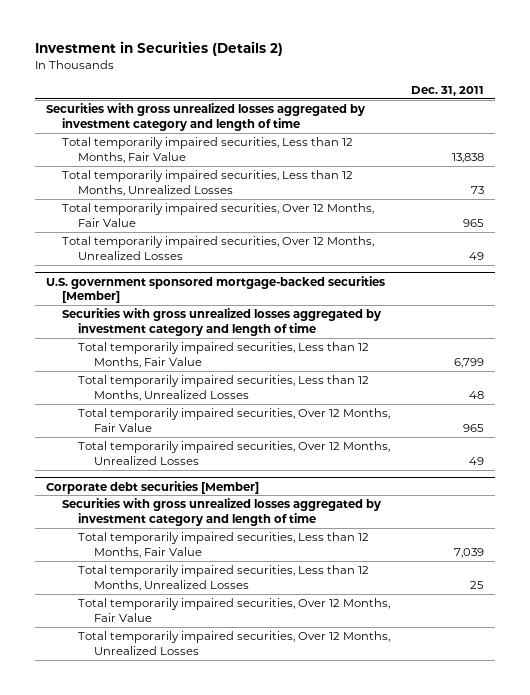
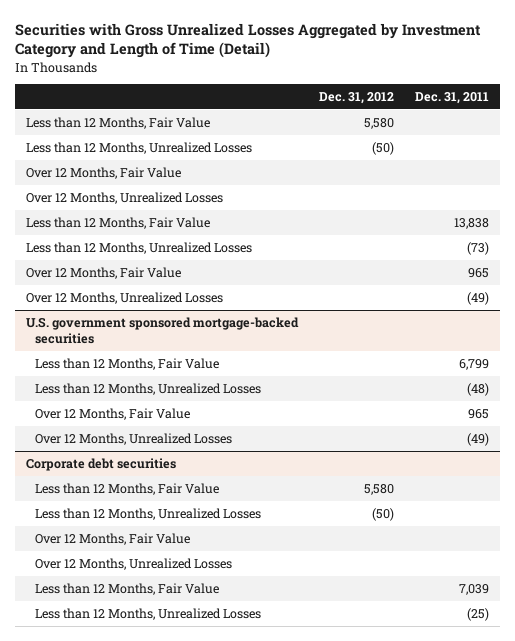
- Investment in Securities (Details 2)
+ Securities with Gross Unrealized Losses Aggregated by Investment Category and Length of Time (Detail)
- | Dec. 31, 2011
+ | Dec. 31, 2012 | Dec. 31, 2011
- Securities with gross unrealized losses aggregated by investment category and length of time
- Total temporarily impaired securities, Less than 12 Months, Fair Value | 13,838
- Total temporarily impaired securities, Less than 12 Months, Unrealized Losses | 73
- Total temporarily impaired securities, Over 12 Months, Fair Value | 965
- Total temporarily impaired securities, Over 12 Months, Unrealized Losses | 49
- U.S. government sponsored mortgage-backed securities [Member]
- Securities with gross unrealized losses aggregated by investment category and length of time
- Total temporarily impaired securities, Less than 12 Months, Fair Value | 6,799
- Total temporarily impaired securities, Less than 12 Months, Unrealized Losses | 48
- Total temporarily impaired securities, Over 12 Months, Fair Value | 965
- Total temporarily impaired securities, Over 12 Months, Unrealized Losses | 49
- Corporate debt securities [Member]
- Securities with gross unrealized losses aggregated by investment category and length of time
- Total temporarily impaired securities, Less than 12 Months, Fair Value | 7,039
- Total temporarily impaired securities, Less than 12 Months, Unrealized Losses | 25
- Total temporarily impaired securities, Over 12 Months, Fair Value
- Total temporarily impaired securities, Over 12 Months, Unrealized Losses
+ Less than 12 Months, Fair Value | 5,580 |
+ Less than 12 Months, Unrealized Losses | (50) |
+ Over 12 Months, Fair Value
+ Over 12 Months, Unrealized Losses
+ Less than 12 Months, Fair Value | | 13,838
+ Less than 12 Months, Unrealized Losses | | (73)
+ Over 12 Months, Fair Value | | 965
+ Over 12 Months, Unrealized Losses | | (49)
+ U.S. government sponsored mortgage-backed securities
+ Less than 12 Months, Fair Value | | 6,799
+ Less than 12 Months, Unrealized Losses | | (48)
+ Over 12 Months, Fair Value | | 965
+ Over 12 Months, Unrealized Losses | | (49)
+ Corporate debt securities
+ Less than 12 Months, Fair Value | 5,580 |
+ Less than 12 Months, Unrealized Losses | (50) |
+ Over 12 Months, Fair Value
+ Over 12 Months, Unrealized Losses
+ Less than 12 Months, Fair Value | | 7,039
+ Less than 12 Months, Unrealized Losses | | (25)

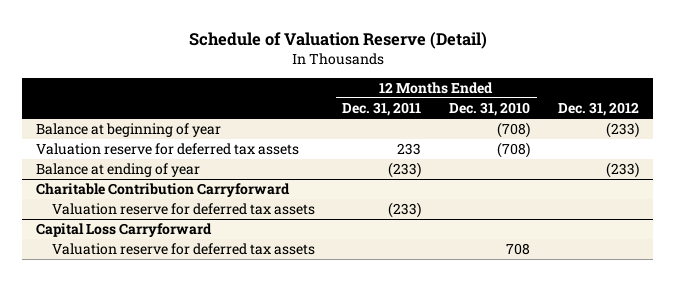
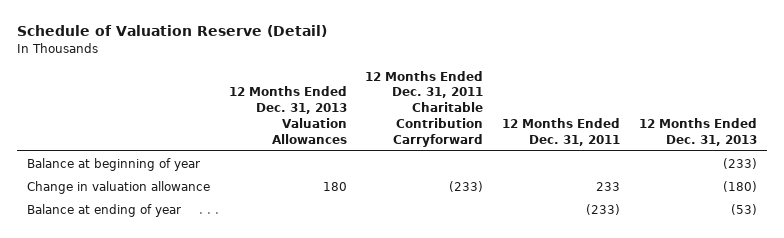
- | 12 Months Ended Dec. 31, 2011 | 12 Months Ended Dec. 31, 2010 | Dec. 31, 2012
+ | 12 Months Ended Dec. 31, 2013 Valuation Allowances | 12 Months Ended Dec. 31, 2011 Charitable Contribution Carryforward | 12 Months Ended Dec. 31, 2011 | 12 Months Ended Dec. 31, 2013
- Valuation reserve for deferred tax assets | 233 | (708) |
+ Change in valuation allowance | 180 | (233) | 233 | (180)
- Charitable Contribution Carryforward
- Valuation reserve for deferred tax assets | (233) | |
- Capital Loss Carryforward
- Valuation reserve for deferred tax assets | | 708 |

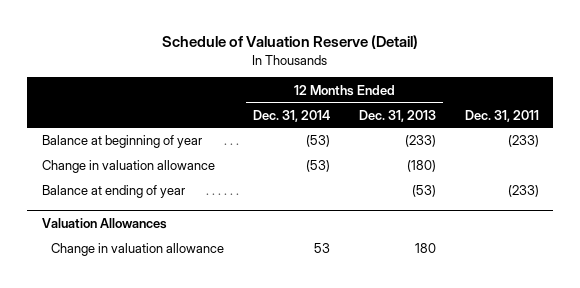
- | 12 Months Ended Dec. 31, 2013 Valuation Allowances | 12 Months Ended Dec. 31, 2011 Charitable Contribution Carryforward | 12 Months Ended Dec. 31, 2011 | 12 Months Ended Dec. 31, 2013
+ | 12 Months Ended Dec. 31, 2014 | 12 Months Ended Dec. 31, 2013 | Dec. 31, 2011
+ Valuation Allowances
+ Change in valuation allowance | 53 | 180 |

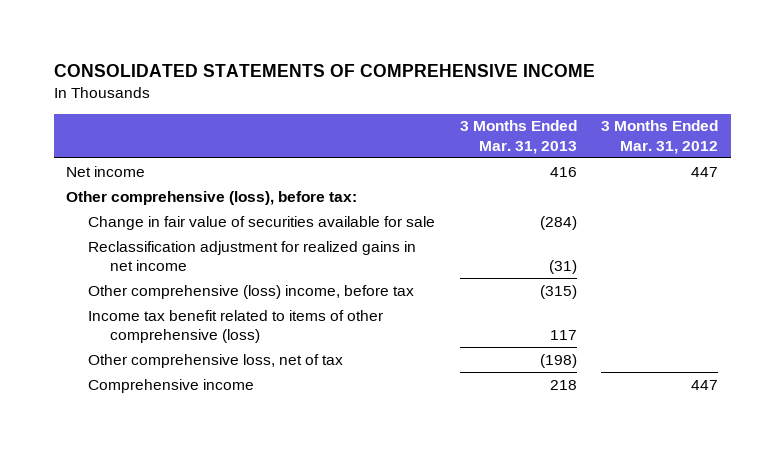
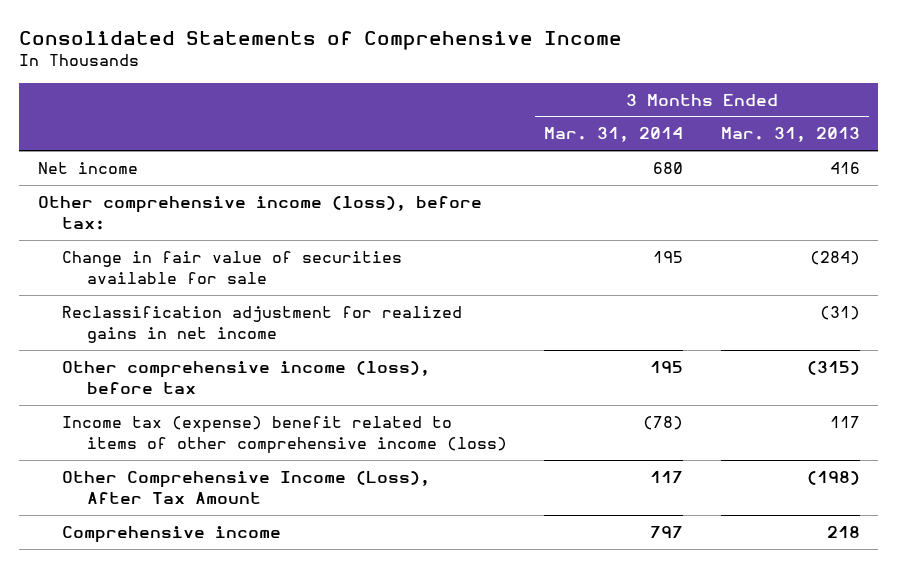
- CONSOLIDATED STATEMENTS OF COMPREHENSIVE INCOME
+ Consolidated Statements of Comprehensive Income
- | 3 Months Ended Mar. 31, 2013 | 3 Months Ended Mar. 31, 2012
+ | 3 Months Ended Mar. 31, 2014 | 3 Months Ended Mar. 31, 2013
- Other comprehensive (loss), before tax:
+ Other comprehensive income (loss), before tax:
- Other comprehensive (loss) income, before tax | (315) |
- Income tax benefit related to items of other comprehensive (loss) | 117 |
- Other comprehensive loss, net of tax | (198) |
+ Other comprehensive income (loss), before tax | 195 | (315)
+ Income tax (expense) benefit related to items of other comprehensive income (loss) | (78) | 117
+ Other Comprehensive Income (Loss), After Tax Amount | 117 | (198)

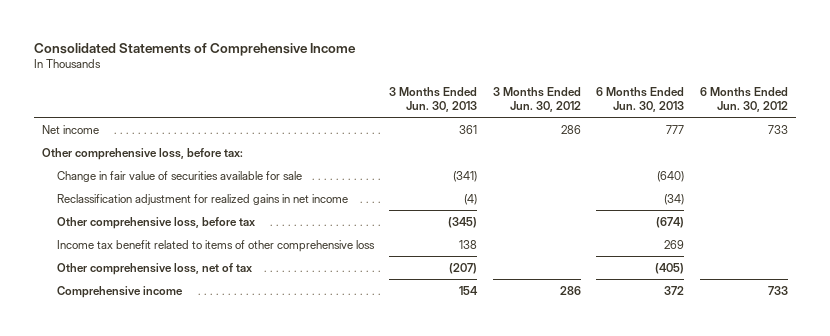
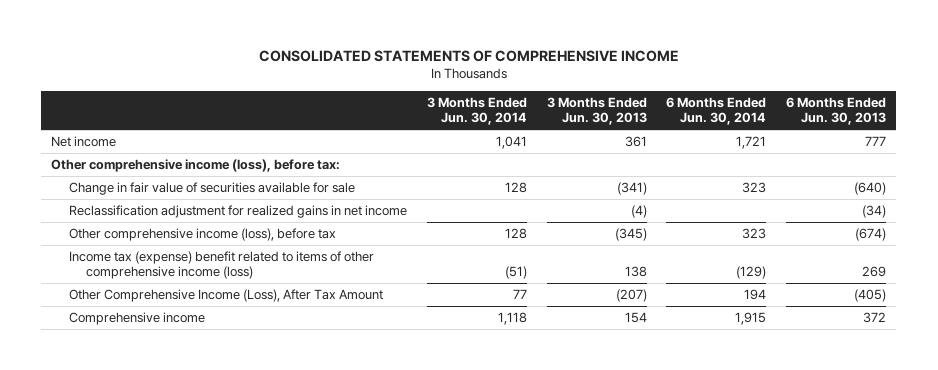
- Consolidated Statements of Comprehensive Income
+ CONSOLIDATED STATEMENTS OF COMPREHENSIVE INCOME
- | 3 Months Ended Jun. 30, 2013 | 3 Months Ended Jun. 30, 2012 | 6 Months Ended Jun. 30, 2013 | 6 Months Ended Jun. 30, 2012
+ | 3 Months Ended Jun. 30, 2014 | 3 Months Ended Jun. 30, 2013 | 6 Months Ended Jun. 30, 2014 | 6 Months Ended Jun. 30, 2013
- Other comprehensive loss, before tax:
+ Other comprehensive income (loss), before tax:
- Other comprehensive loss, before tax | (345) | | (674) |
- Income tax benefit related to items of other comprehensive loss | 138 | | 269 |
- Other comprehensive loss, net of tax | (207) | | (405) |
+ Other comprehensive income (loss), before tax | 128 | (345) | 323 | (674)
+ Income tax (expense) benefit related to items of other comprehensive income (loss) | (51) | 138 | (129) | 269
+ Other Comprehensive Income (Loss), After Tax Amount | 77 | (207) | 194 | (405)

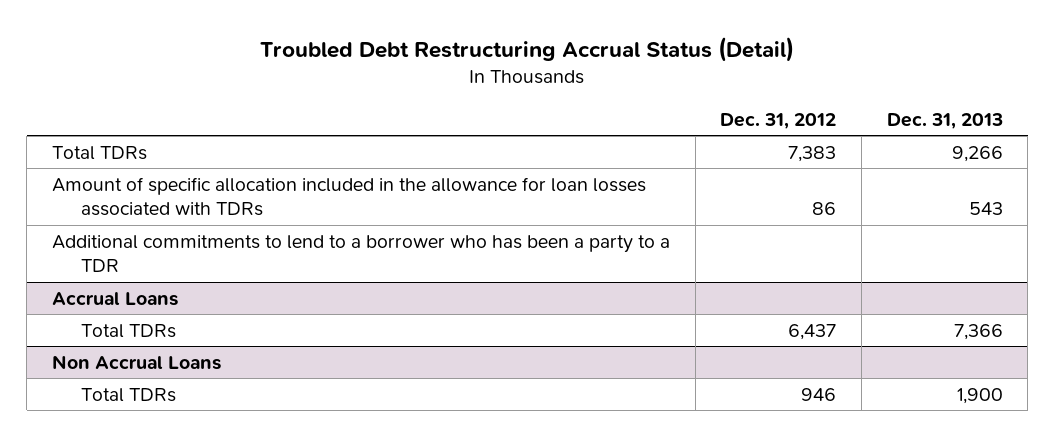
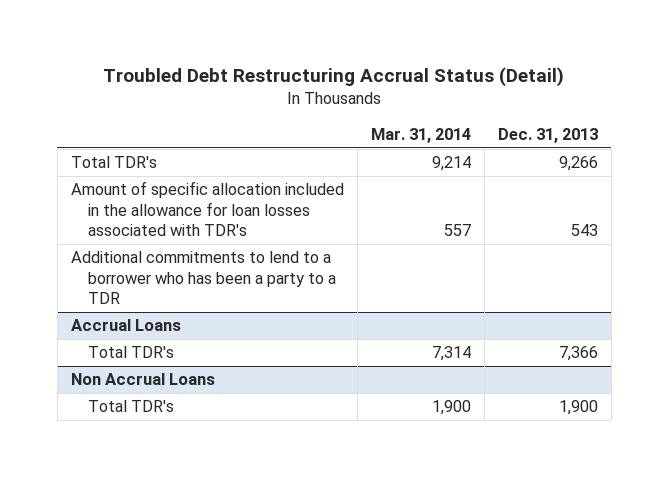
- | Dec. 31, 2012 | Dec. 31, 2013
+ | Mar. 31, 2014 | Dec. 31, 2013
- Total TDRs | 7,383 | 9,266
- Amount of specific allocation included in the allowance for loan losses associated with TDRs | 86 | 543
+ Total TDR's | 9,214 | 9,266
+ Amount of specific allocation included in the allowance for loan losses associated with TDR's | 557 | 543
@ Accrual Loans
- Total TDRs | 6,437 | 7,366
+ Total TDR's | 7,314 | 7,366
@ Non Accrual Loans
- Total TDRs | 946 | 1,900
+ Total TDR's | 1,900 | 1,900

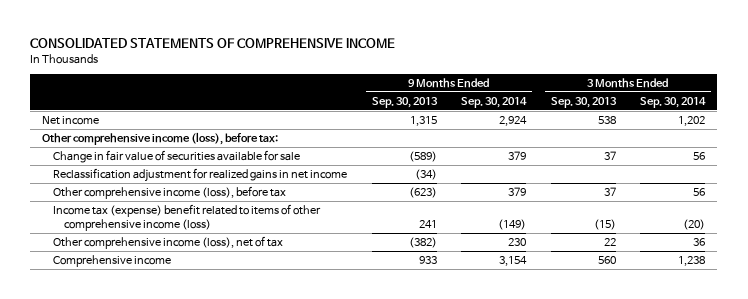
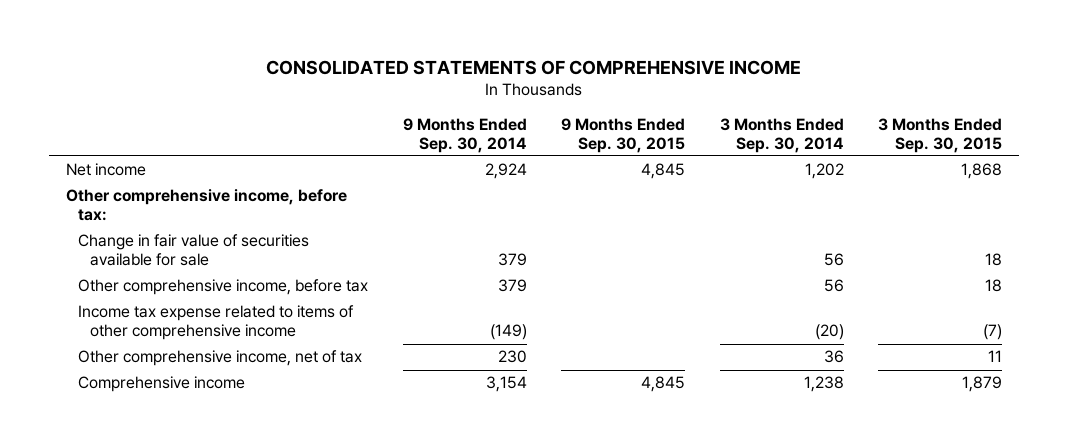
- | 9 Months Ended Sep. 30, 2013 | 9 Months Ended Sep. 30, 2014 | 3 Months Ended Sep. 30, 2013 | 3 Months Ended Sep. 30, 2014
+ | 9 Months Ended Sep. 30, 2014 | 9 Months Ended Sep. 30, 2015 | 3 Months Ended Sep. 30, 2014 | 3 Months Ended Sep. 30, 2015
- Other comprehensive income (loss), before tax:
+ Other comprehensive income, before tax:
- Reclassification adjustment for realized gains in net income | (34) | | |
- Other comprehensive income (loss), before tax | (623) | 379 | 37 | 56
- Income tax (expense) benefit related to items of other comprehensive income (loss) | 241 | (149) | (15) | (20)
- Other comprehensive income (loss), net of tax | (382) | 230 | 22 | 36
+ Other comprehensive income, before tax | 379 | | 56 | 18
+ Income tax expense related to items of other comprehensive income | (149) | | (20) | (7)
+ Other comprehensive income, net of tax | 230 | | 36 | 11

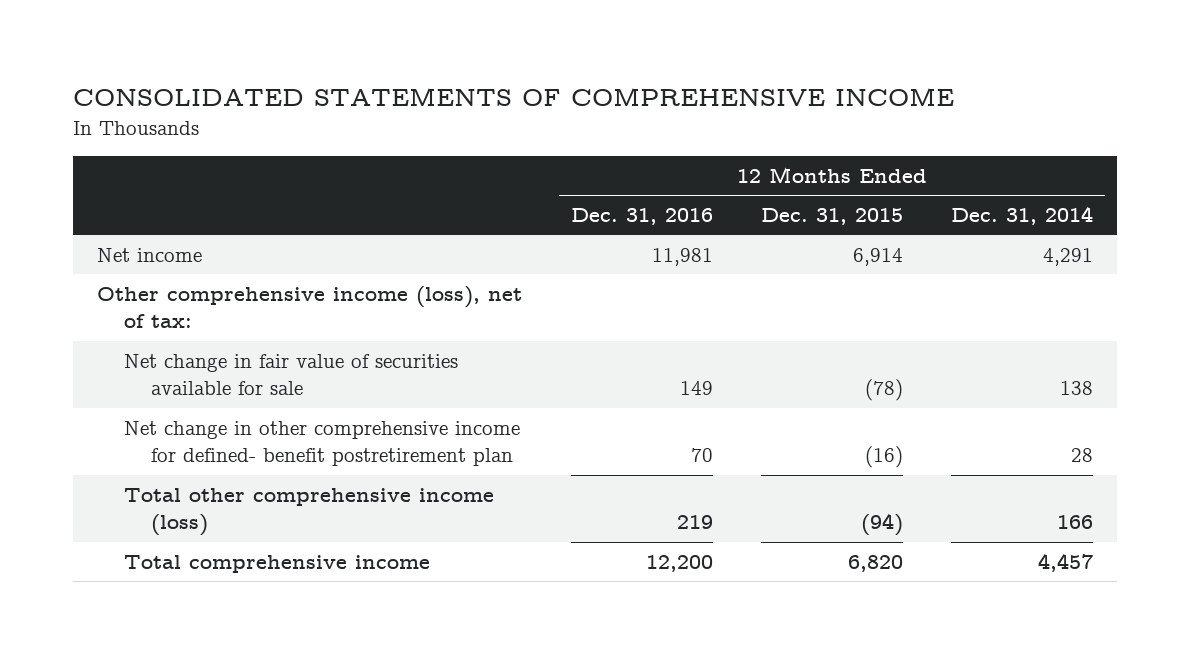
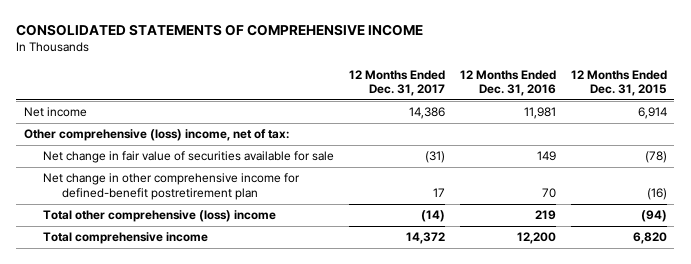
- | 12 Months Ended Dec. 31, 2016 | 12 Months Ended Dec. 31, 2015 | 12 Months Ended Dec. 31, 2014
+ | 12 Months Ended Dec. 31, 2017 | 12 Months Ended Dec. 31, 2016 | 12 Months Ended Dec. 31, 2015
- Other comprehensive income (loss), net of tax:
+ Other comprehensive (loss) income, net of tax:
- Net change in other comprehensive income for defined- benefit postretirement plan | 70 | (16) | 28
- Total other comprehensive income (loss) | 219 | (94) | 166
+ Net change in other comprehensive income for defined-benefit postretirement plan | 17 | 70 | (16)
+ Total other comprehensive (loss) income | (14) | 219 | (94)

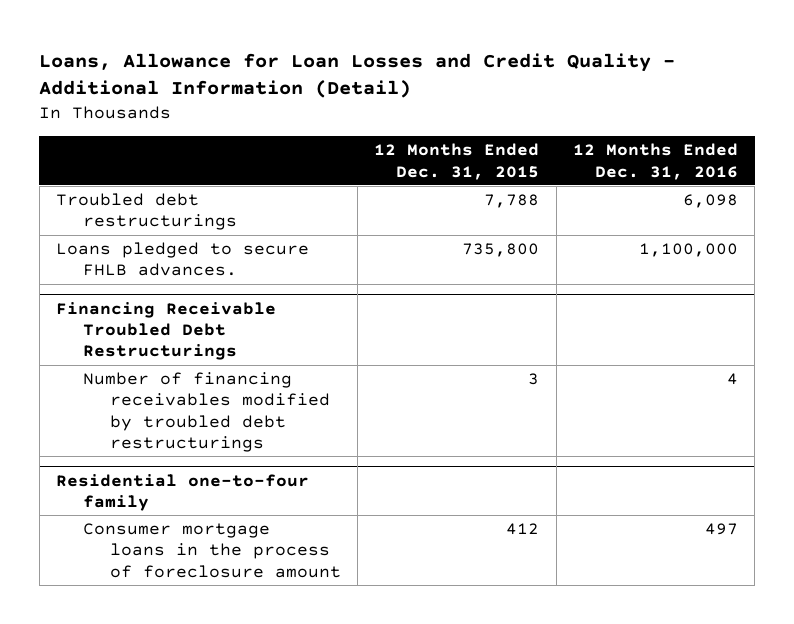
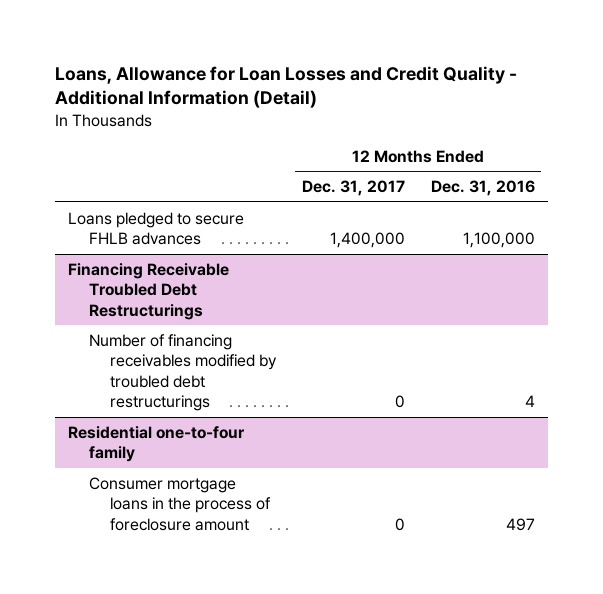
- | 12 Months Ended Dec. 31, 2015 | 12 Months Ended Dec. 31, 2016
+ | 12 Months Ended Dec. 31, 2017 | 12 Months Ended Dec. 31, 2016
- Troubled debt restructurings | 7,788 | 6,098
- Loans pledged to secure FHLB advances. | 735,800 | 1,100,000
+ Loans pledged to secure FHLB advances | 1,400,000 | 1,100,000

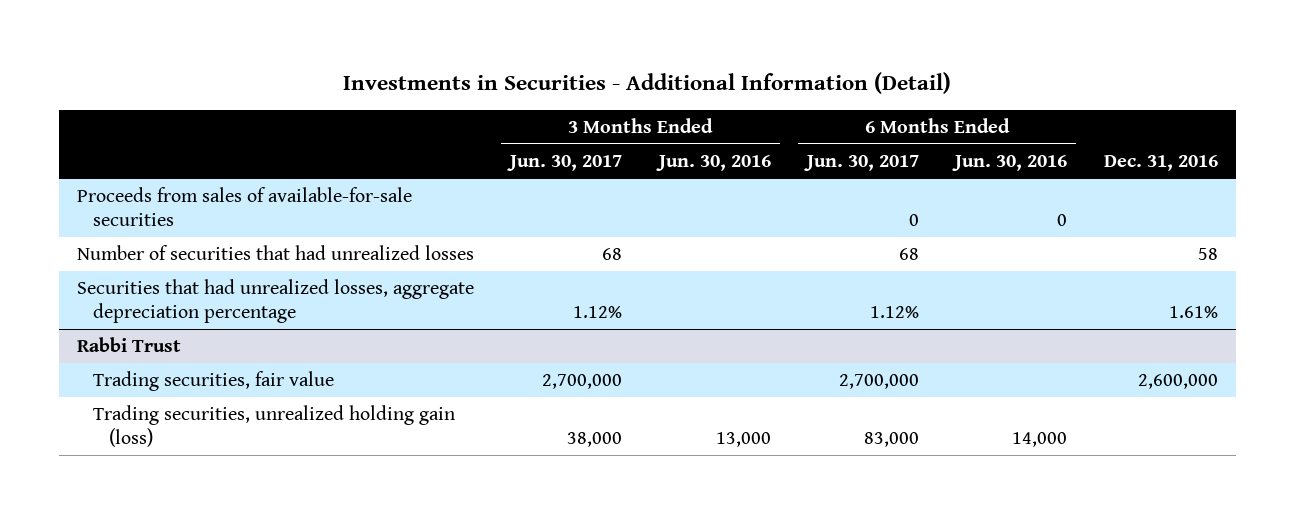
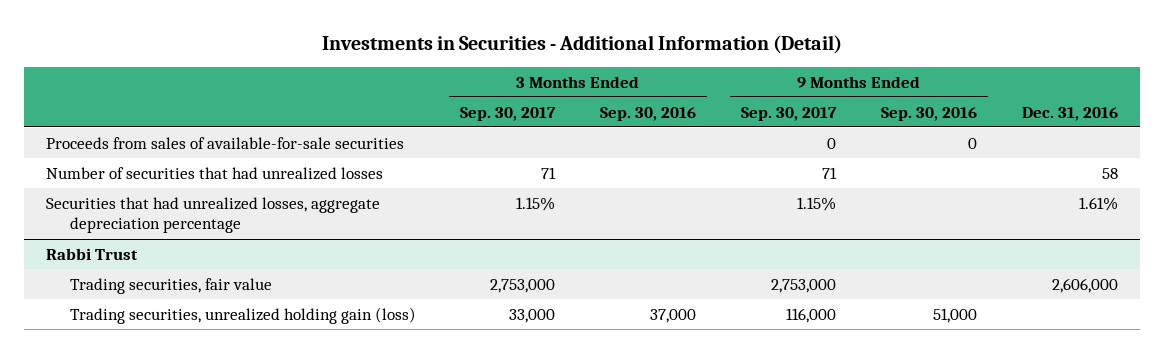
- | 3 Months Ended Jun. 30, 2017 | 3 Months Ended Jun. 30, 2016 | 6 Months Ended Jun. 30, 2017 | 6 Months Ended Jun. 30, 2016 | Dec. 31, 2016
+ | 3 Months Ended Sep. 30, 2017 | 3 Months Ended Sep. 30, 2016 | 9 Months Ended Sep. 30, 2017 | 9 Months Ended Sep. 30, 2016 | Dec. 31, 2016
@ Rabbi Trust
- Trading securities, fair value | 2,700,000 | | 2,700,000 | | 2,600,000
+ Trading securities, fair value | 2,753,000 | | 2,753,000 | | 2,606,000

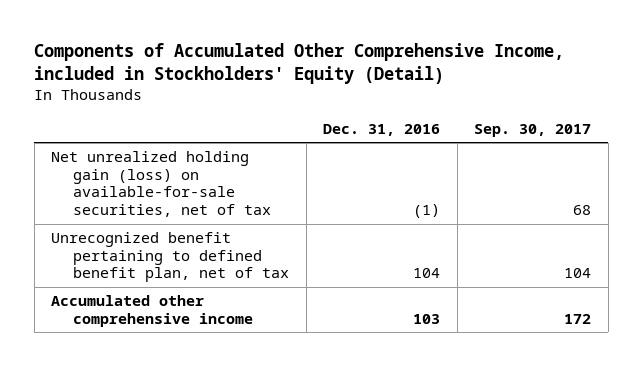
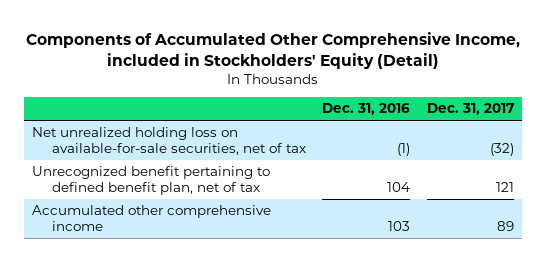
- | Dec. 31, 2016 | Sep. 30, 2017
+ | Dec. 31, 2016 | Dec. 31, 2017
- Net unrealized holding gain (loss) on available-for-sale securities, net of tax | (1) | 68
+ Net unrealized holding loss on available-for-sale securities, net of tax | (1) | (32)

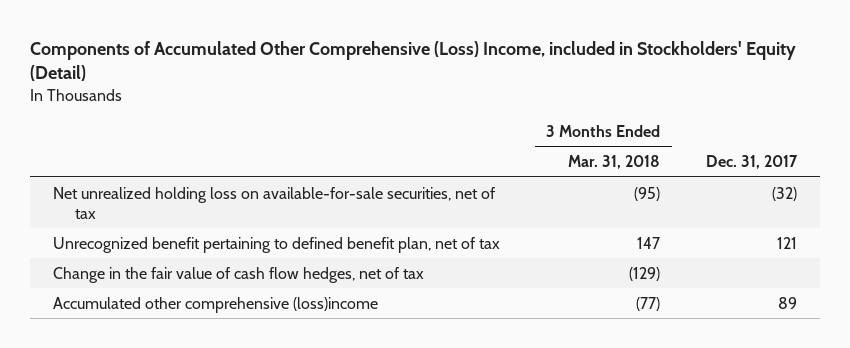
- Components of Accumulated Other Comprehensive Income, included in Stockholders' Equity (Detail)
+ Components of Accumulated Other Comprehensive (Loss) Income, included in Stockholders' Equity (Detail)
- | Dec. 31, 2016 | Dec. 31, 2017
+ | 3 Months Ended Mar. 31, 2018 | Dec. 31, 2017
- Accumulated other comprehensive income | 103 | 89
+ Change in the fair value of cash flow hedges, net of tax | (129) |
+ Accumulated other comprehensive (loss)income | (77) | 89

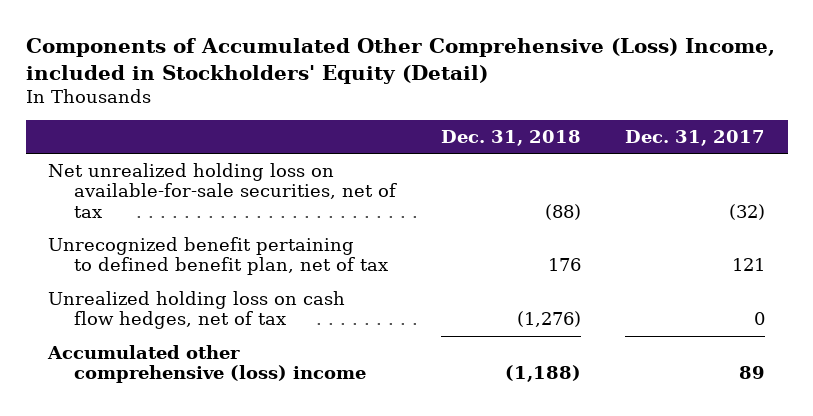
- | 3 Months Ended Mar. 31, 2018 | Dec. 31, 2017
+ | Dec. 31, 2018 | Dec. 31, 2017
- Change in the fair value of cash flow hedges, net of tax | (129) |
- Accumulated other comprehensive (loss)income | (77) | 89
+ Unrealized holding loss on cash flow hedges, net of tax | (1,276) | 0
+ Accumulated other comprehensive (loss) income | (1,188) | 89

